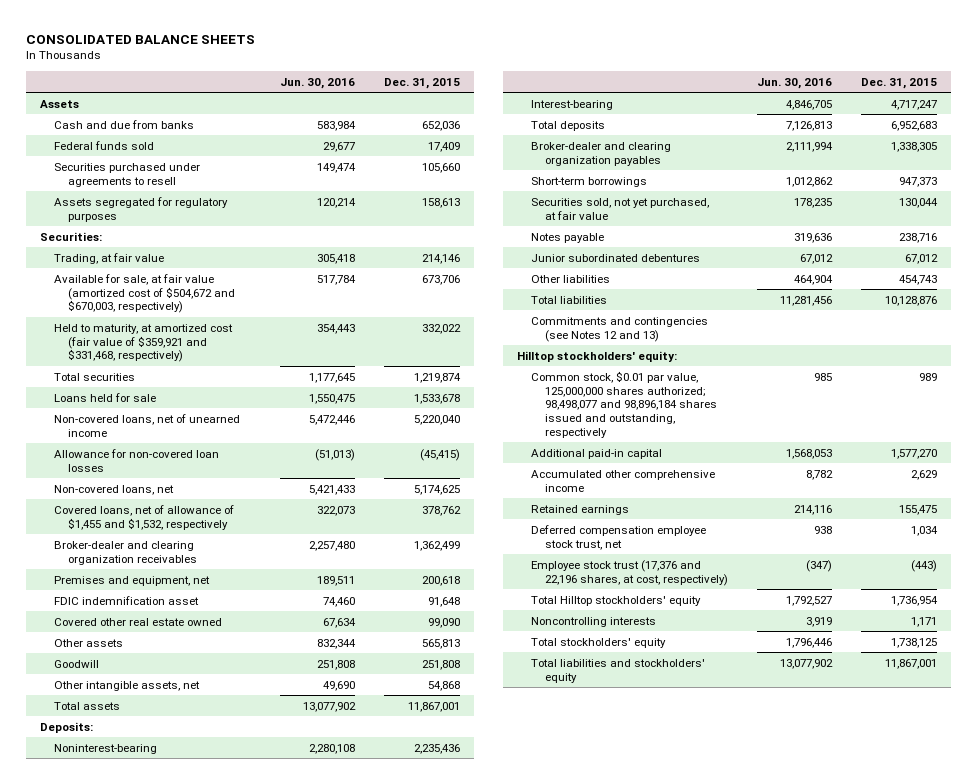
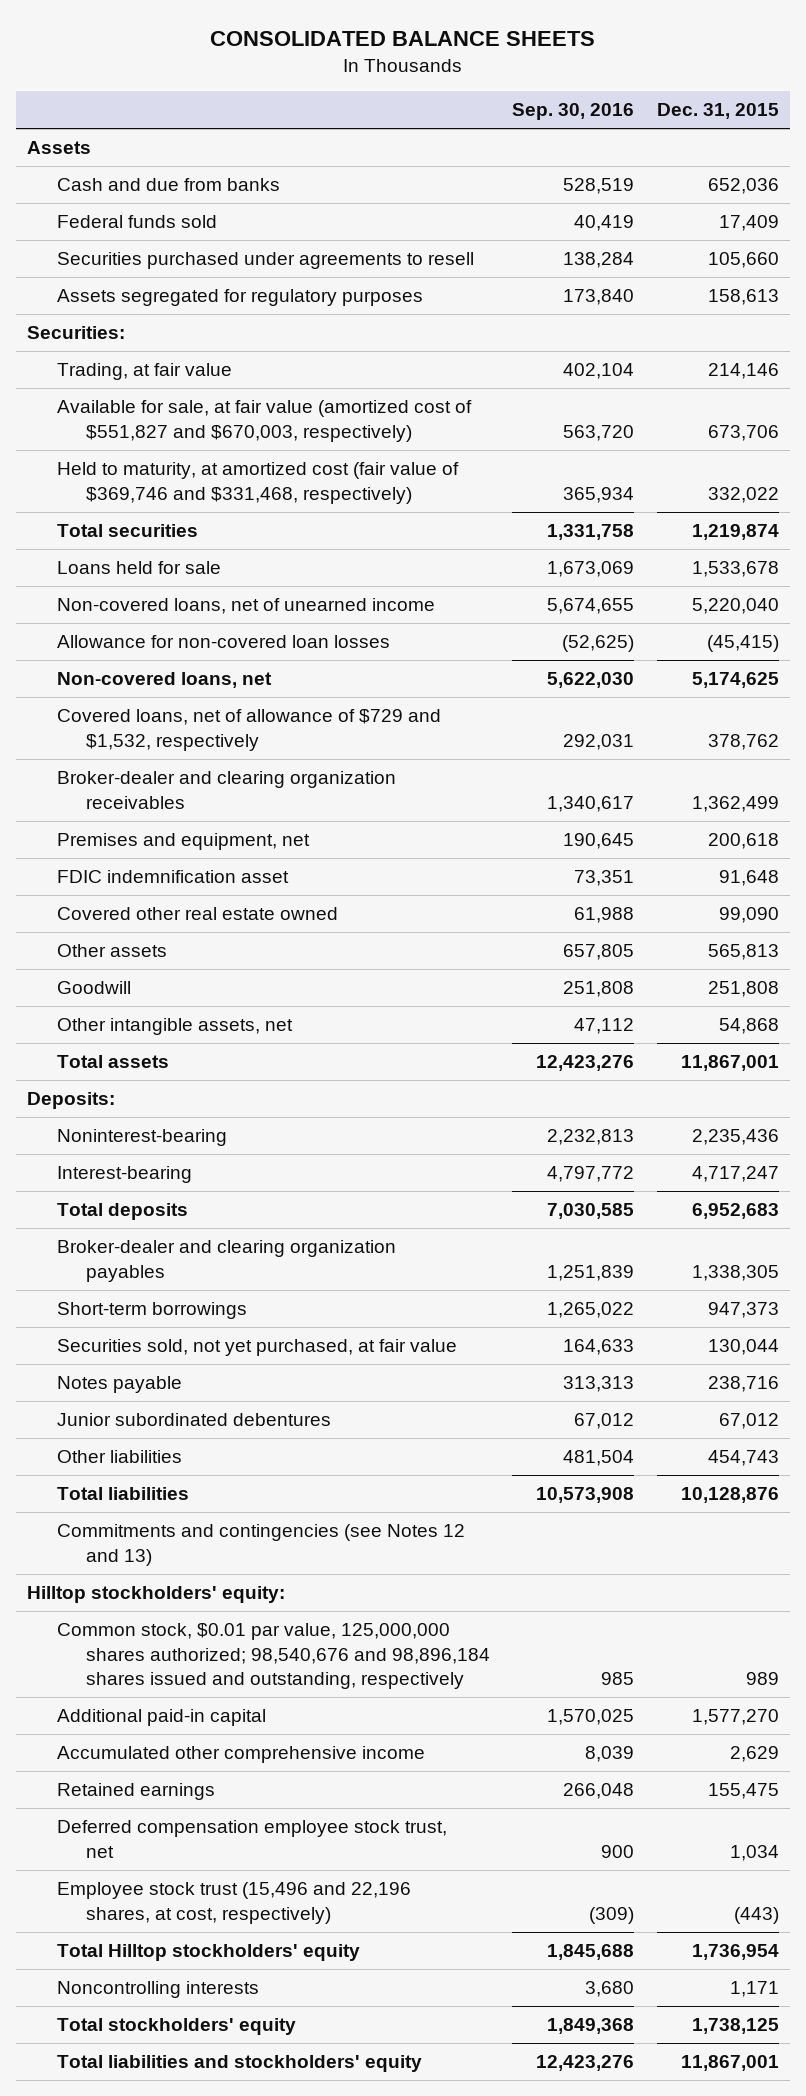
- | Jun. 30, 2016 | Dec. 31, 2015
+ | Sep. 30, 2016 | Dec. 31, 2015
- Available for sale, at fair value (amortized cost of $504,672 and $670,003, respectively) | 517,784 | 673,706
- Held to maturity, at amortized cost (fair value of $359,921 and $331,468, respectively) | 354,443 | 332,022
+ Available for sale, at fair value (amortized cost of $551,827 and $670,003, respectively) | 563,720 | 673,706
+ Held to maturity, at amortized cost (fair value of $369,746 and $331,468, respectively) | 365,934 | 332,022
- Covered loans, net of allowance of $1,455 and $1,532, respectively | 322,073 | 378,762
+ Covered loans, net of allowance of $729 and $1,532, respectively | 292,031 | 378,762
- Common stock, $0.01 par value, 125,000,000 shares authorized; 98,498,077 and 98,896,184 shares issued and outstanding, respectively | 985 | 989
+ Common stock, $0.01 par value, 125,000,000 shares authorized; 98,540,676 and 98,896,184 shares issued and outstanding, respectively | 985 | 989
- Employee stock trust (17,376 and 22,196 shares, at cost, respectively) | (347) | (443)
+ Employee stock trust (15,496 and 22,196 shares, at cost, respectively) | (309) | (443)

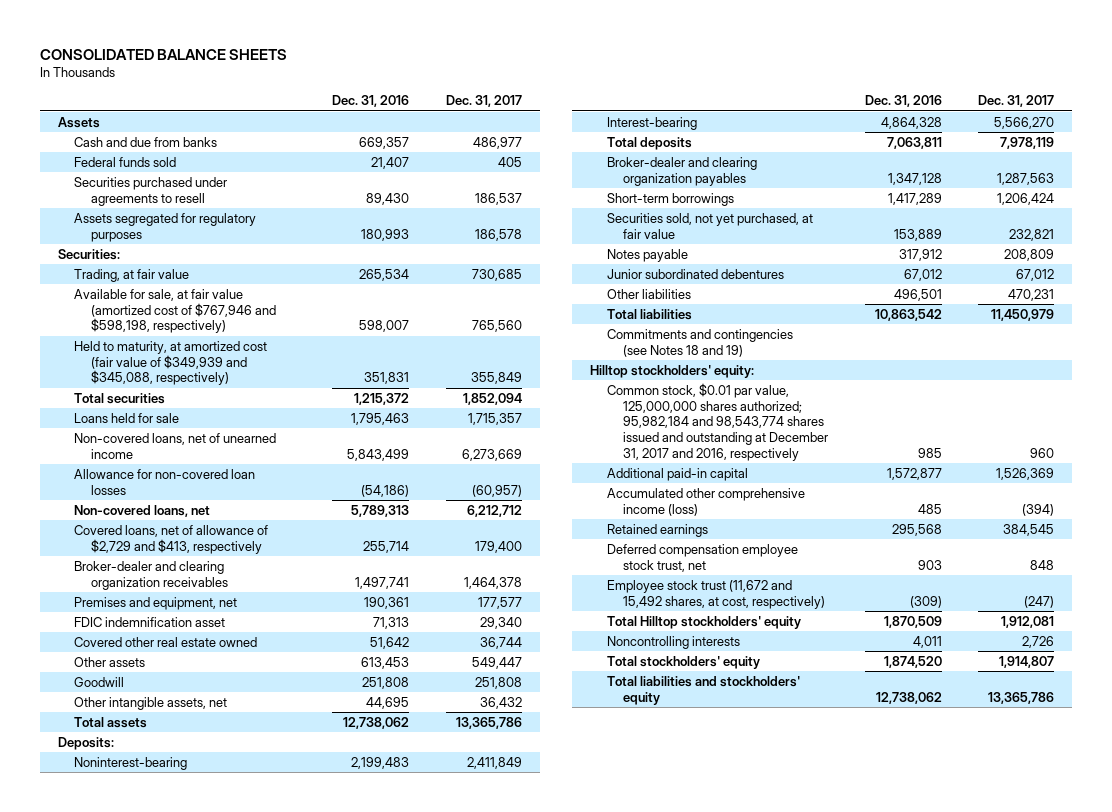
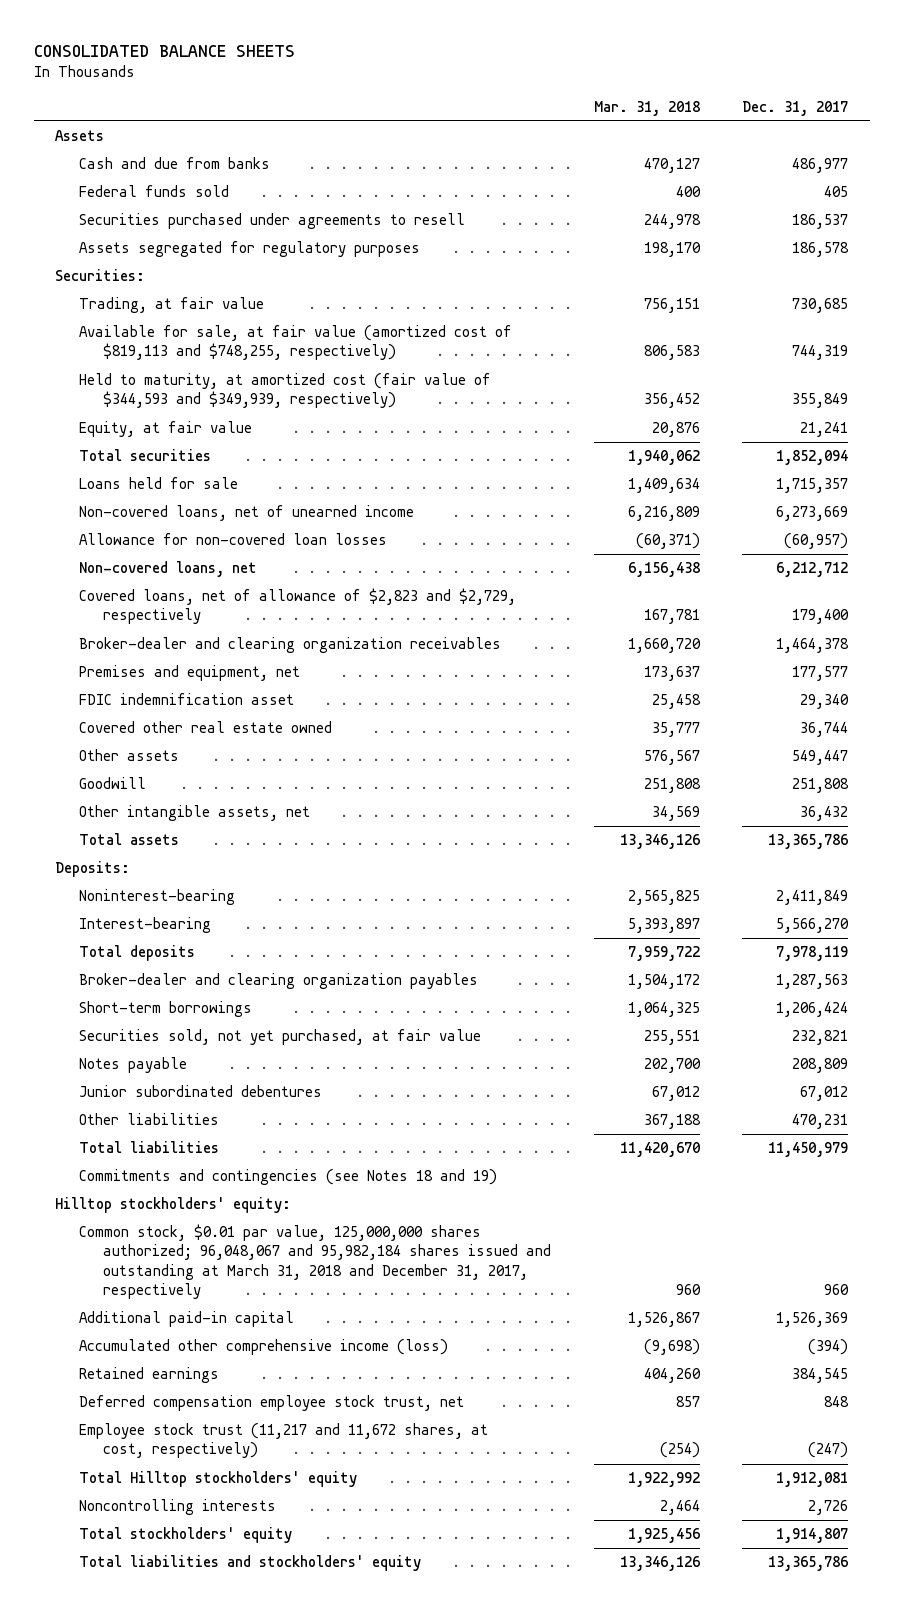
- | Dec. 31, 2016 | Dec. 31, 2017
+ | Mar. 31, 2018 | Dec. 31, 2017
- Available for sale, at fair value (amortized cost of $767,946 and $598,198, respectively) | 598,007 | 765,560
- Held to maturity, at amortized cost (fair value of $349,939 and $345,088, respectively) | 351,831 | 355,849
+ Available for sale, at fair value (amortized cost of $819,113 and $748,255, respectively) | 806,583 | 744,319
+ Held to maturity, at amortized cost (fair value of $344,593 and $349,939, respectively) | 356,452 | 355,849
+ Equity, at fair value | 20,876 | 21,241
- Covered loans, net of allowance of $2,729 and $413, respectively | 255,714 | 179,400
+ Covered loans, net of allowance of $2,823 and $2,729, respectively | 167,781 | 179,400
- Common stock, $0.01 par value, 125,000,000 shares authorized; 95,982,184 and 98,543,774 shares issued and outstanding at December 31, 2017 and 2016, respectively | 985 | 960
+ Common stock, $0.01 par value, 125,000,000 shares authorized; 96,048,067 and 95,982,184 shares issued and outstanding at March 31, 2018 and December 31, 2017, respectively | 960 | 960
- Employee stock trust (11,672 and 15,492 shares, at cost, respectively) | (309) | (247)
+ Employee stock trust (11,217 and 11,672 shares, at cost, respectively) | (254) | (247)

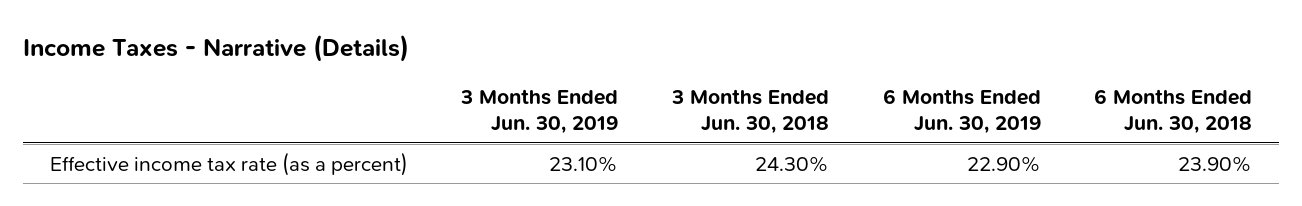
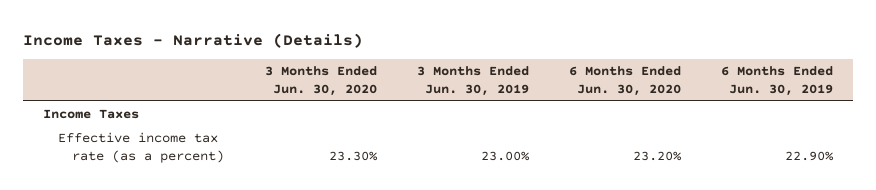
- | 3 Months Ended Jun. 30, 2019 | 3 Months Ended Jun. 30, 2018 | 6 Months Ended Jun. 30, 2019 | 6 Months Ended Jun. 30, 2018
+ | 3 Months Ended Jun. 30, 2020 | 3 Months Ended Jun. 30, 2019 | 6 Months Ended Jun. 30, 2020 | 6 Months Ended Jun. 30, 2019
- Effective income tax rate (as a percent) | 23.10% | 24.30% | 22.90% | 23.90%
+ Income Taxes
+ Effective income tax rate (as a percent) | 23.30% | 23.00% | 23.20% | 22.90%

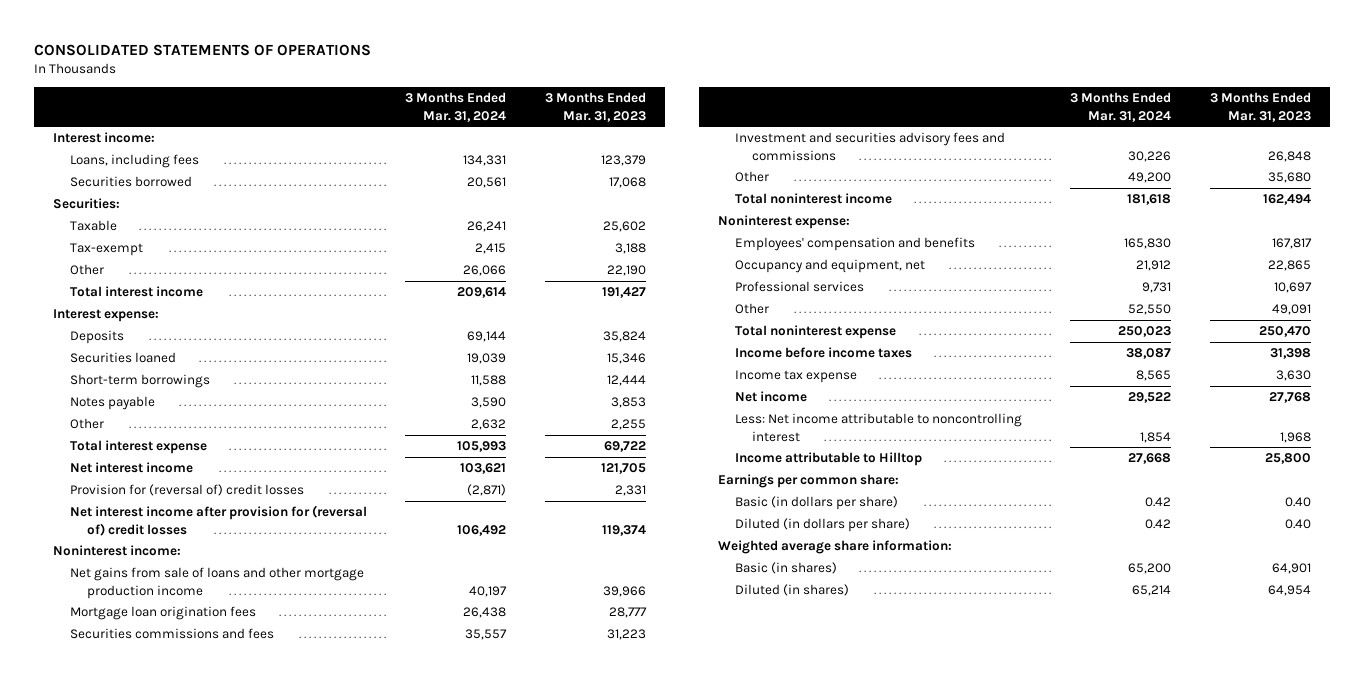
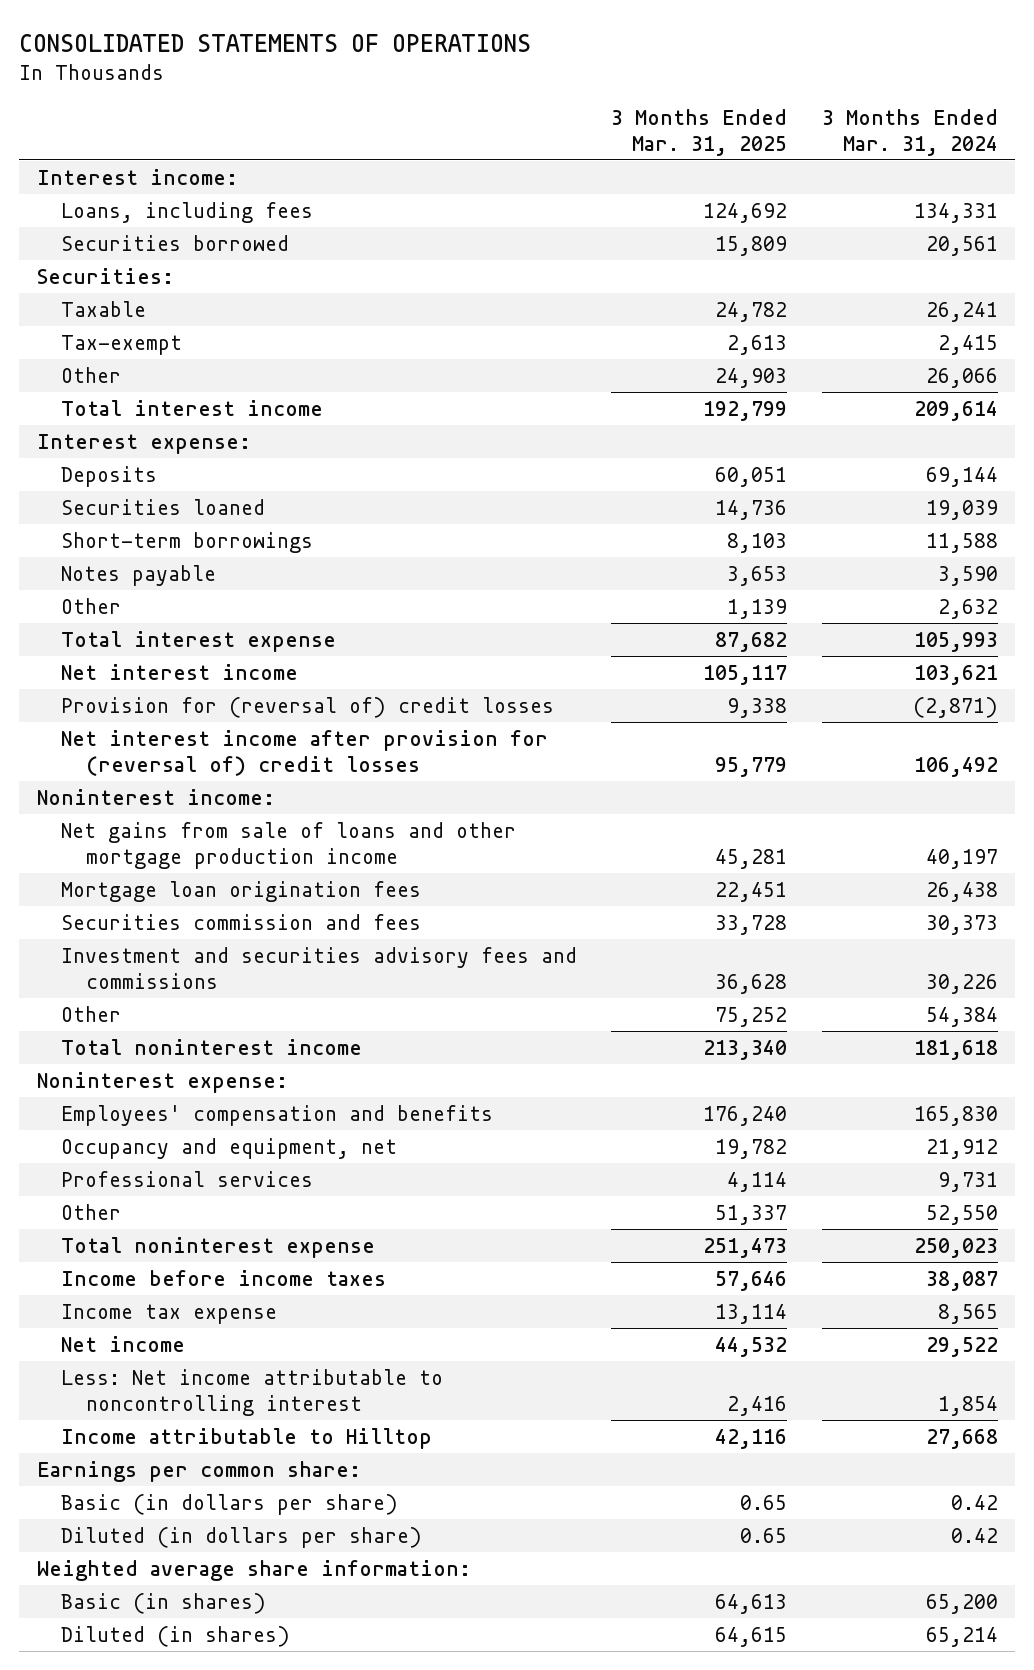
- | 3 Months Ended Mar. 31, 2024 | 3 Months Ended Mar. 31, 2023
+ | 3 Months Ended Mar. 31, 2025 | 3 Months Ended Mar. 31, 2024
- Securities commissions and fees | 35,557 | 31,223
+ Securities commission and fees | 33,728 | 30,373
- Other | 49,200 | 35,680
+ Other | 75,252 | 54,384

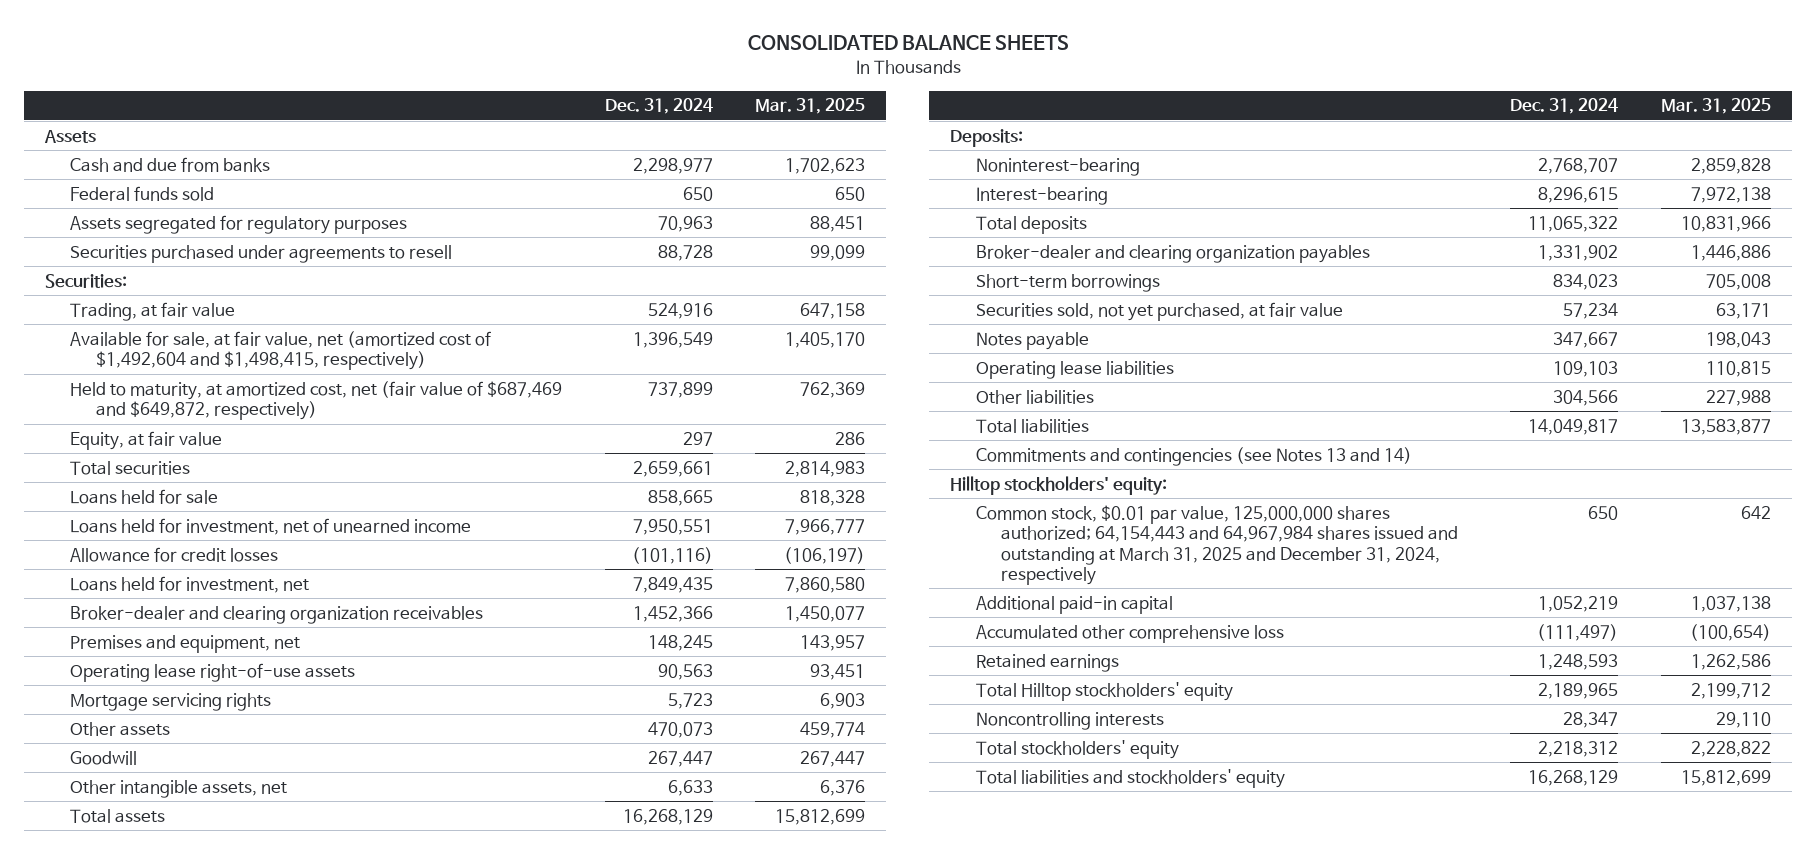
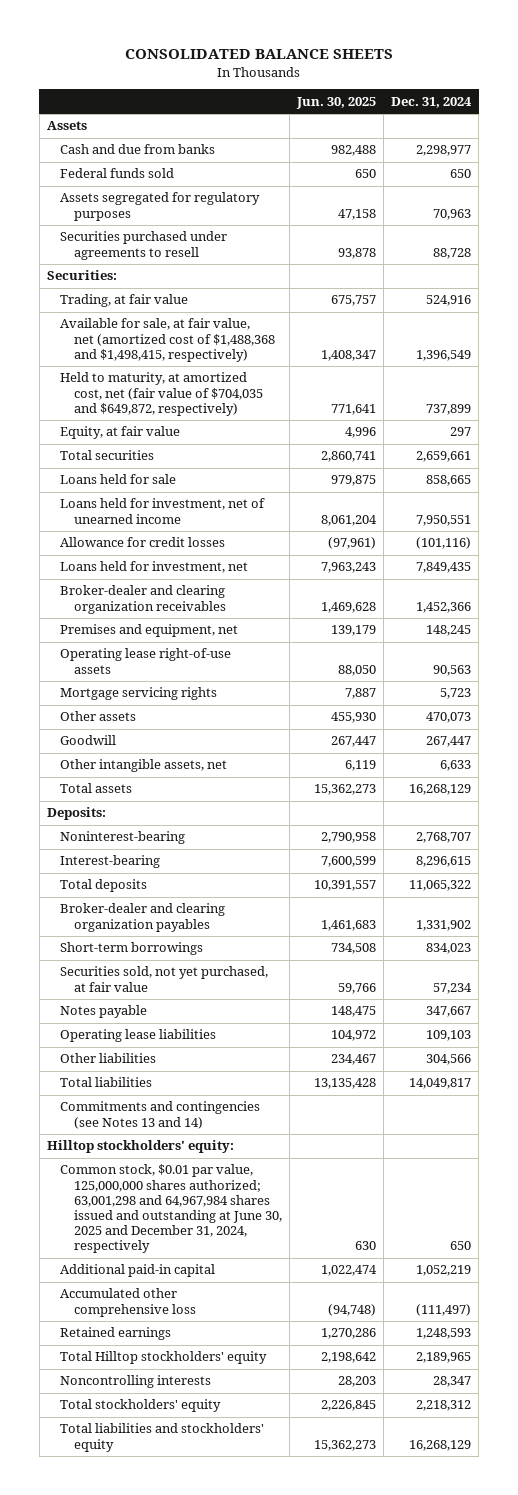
- | Dec. 31, 2024 | Mar. 31, 2025
+ | Jun. 30, 2025 | Dec. 31, 2024
- Available for sale, at fair value, net (amortized cost of $1,492,604 and $1,498,415, respectively) | 1,396,549 | 1,405,170
- Held to maturity, at amortized cost, net (fair value of $687,469 and $649,872, respectively) | 737,899 | 762,369
+ Available for sale, at fair value, net (amortized cost of $1,488,368 and $1,498,415, respectively) | 1,408,347 | 1,396,549
+ Held to maturity, at amortized cost, net (fair value of $704,035 and $649,872, respectively) | 771,641 | 737,899
- Common stock, $0.01 par value, 125,000,000 shares authorized; 64,154,443 and 64,967,984 shares issued and outstanding at March 31, 2025 and December 31, 2024, respectively | 650 | 642
+ Common stock, $0.01 par value, 125,000,000 shares authorized; 63,001,298 and 64,967,984 shares issued and outstanding at June 30, 2025 and December 31, 2024, respectively | 630 | 650

